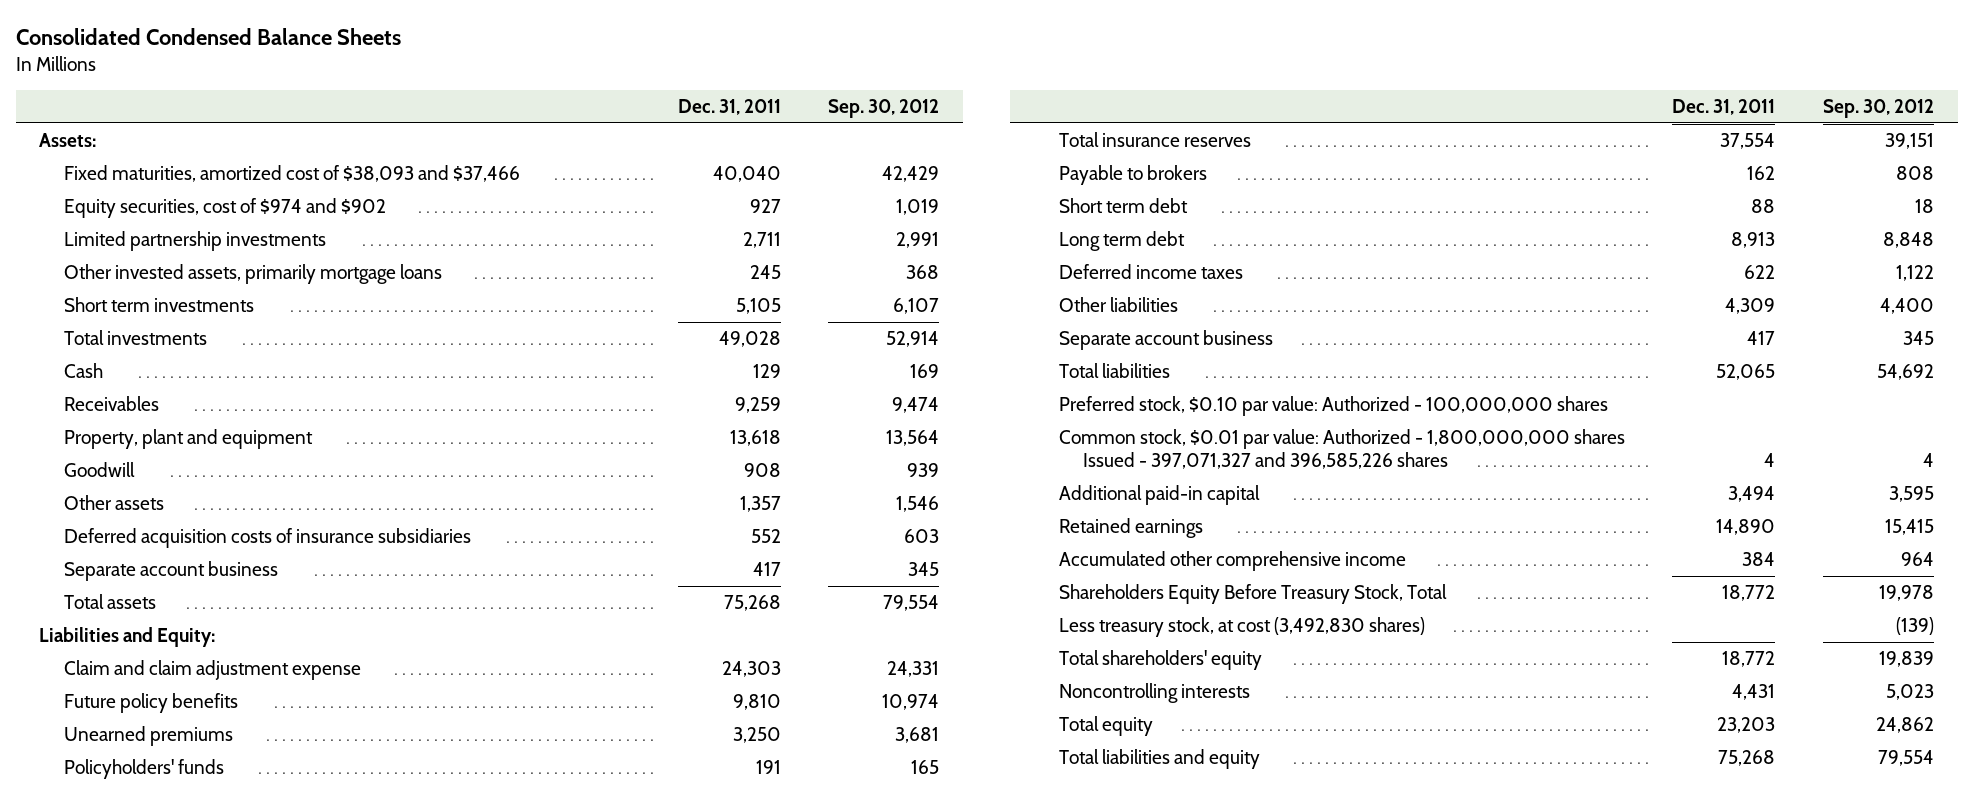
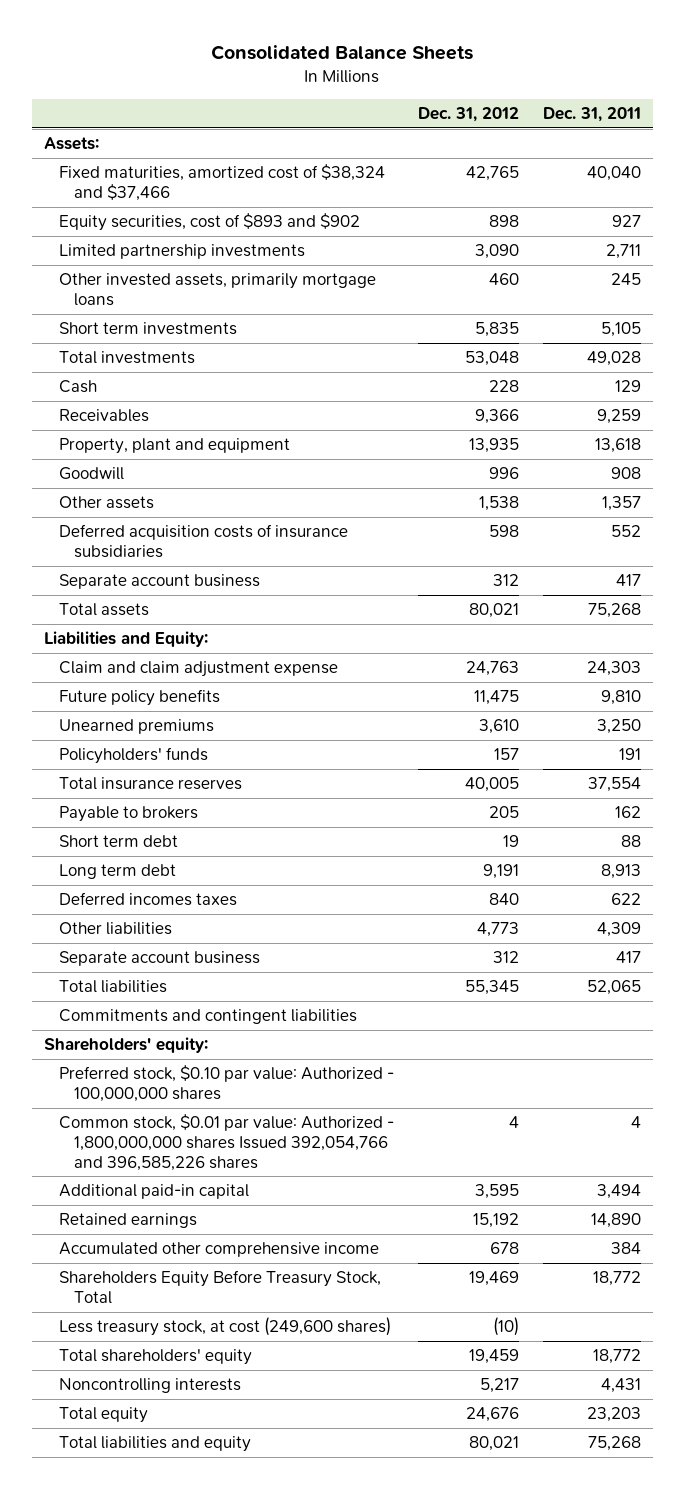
- Consolidated Condensed Balance Sheets
+ Consolidated Balance Sheets
- | Dec. 31, 2011 | Sep. 30, 2012
+ | Dec. 31, 2012 | Dec. 31, 2011
- Fixed maturities, amortized cost of $38,093 and $37,466 | 40,040 | 42,429
- Equity securities, cost of $974 and $902 | 927 | 1,019
+ Fixed maturities, amortized cost of $38,324 and $37,466 | 42,765 | 40,040
+ Equity securities, cost of $893 and $902 | 898 | 927
- Deferred income taxes | 622 | 1,122
+ Deferred incomes taxes | 840 | 622
+ Commitments and contingent liabilities
+ Shareholders' equity:
- Common stock, $0.01 par value: Authorized - 1,800,000,000 shares Issued - 397,071,327 and 396,585,226 shares | 4 | 4
+ Common stock, $0.01 par value: Authorized - 1,800,000,000 shares Issued 392,054,766 and 396,585,226 shares | 4 | 4
- Less treasury stock, at cost (3,492,830 shares) | | (139)
+ Less treasury stock, at cost (249,600 shares) | (10) |

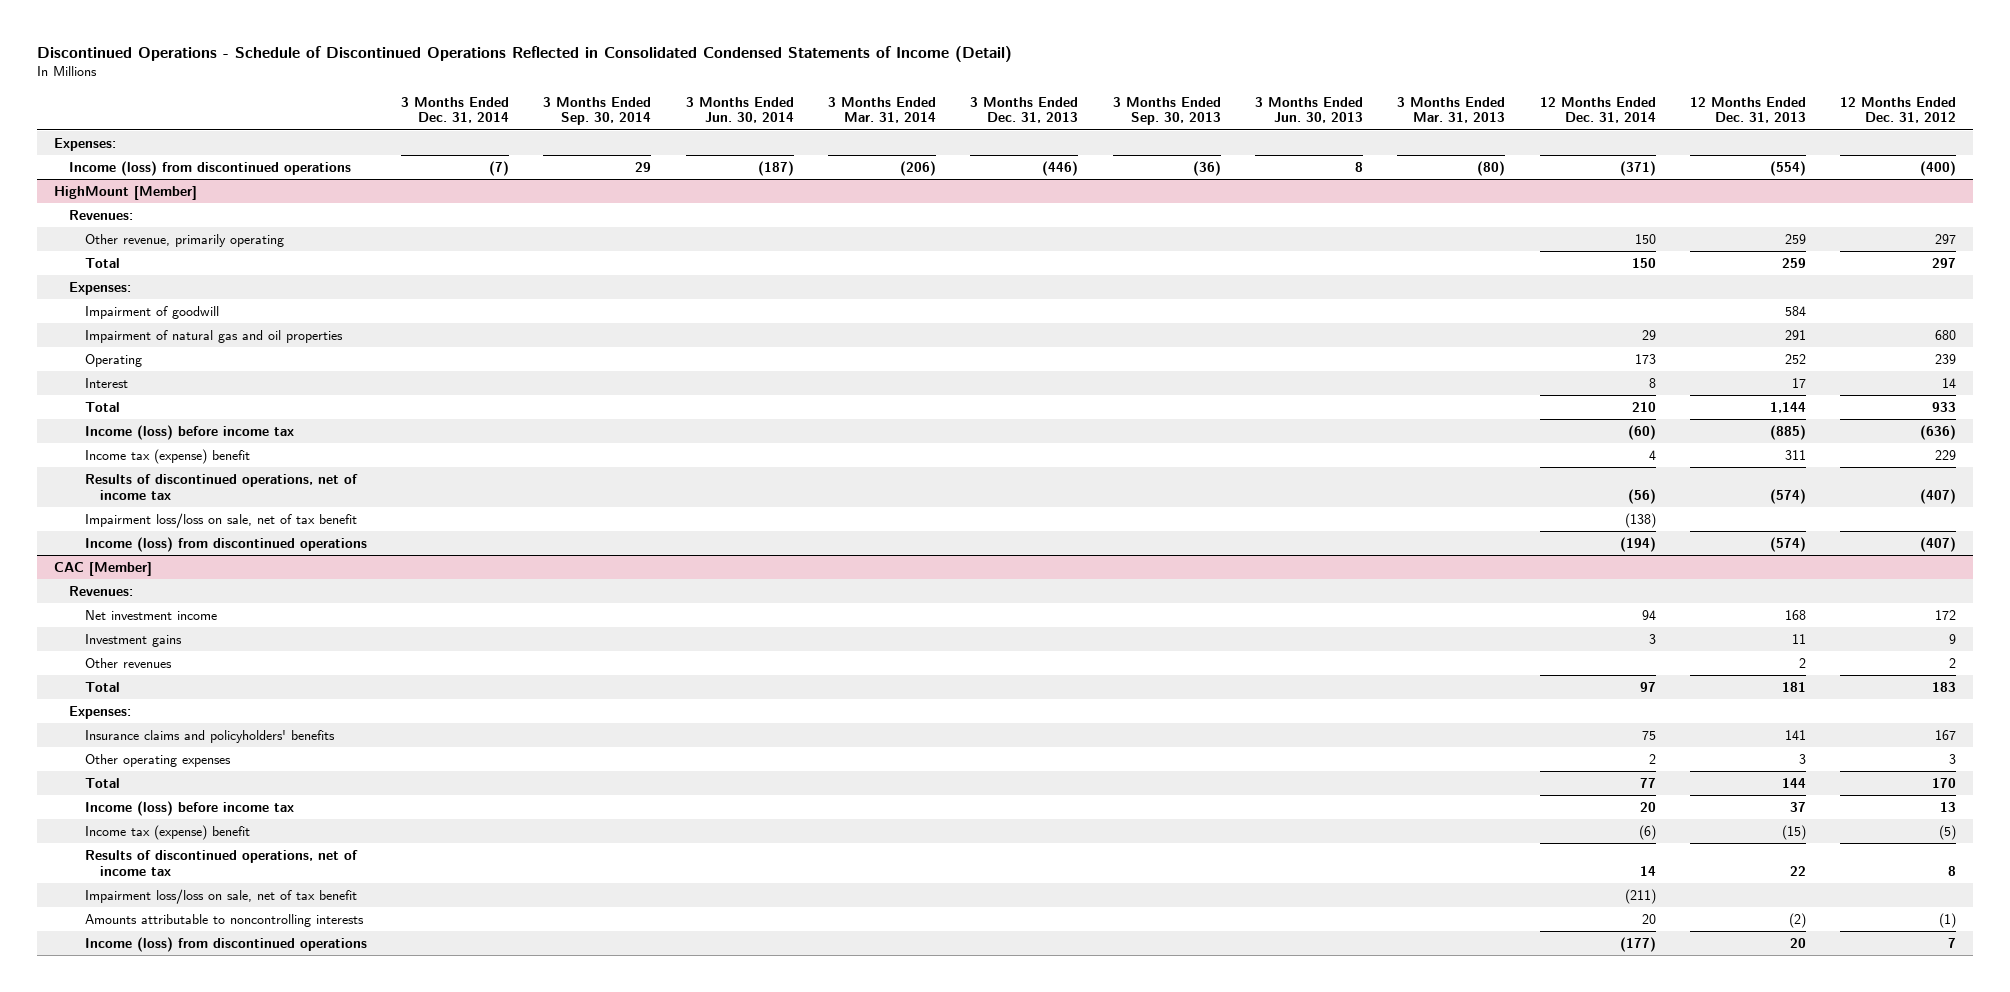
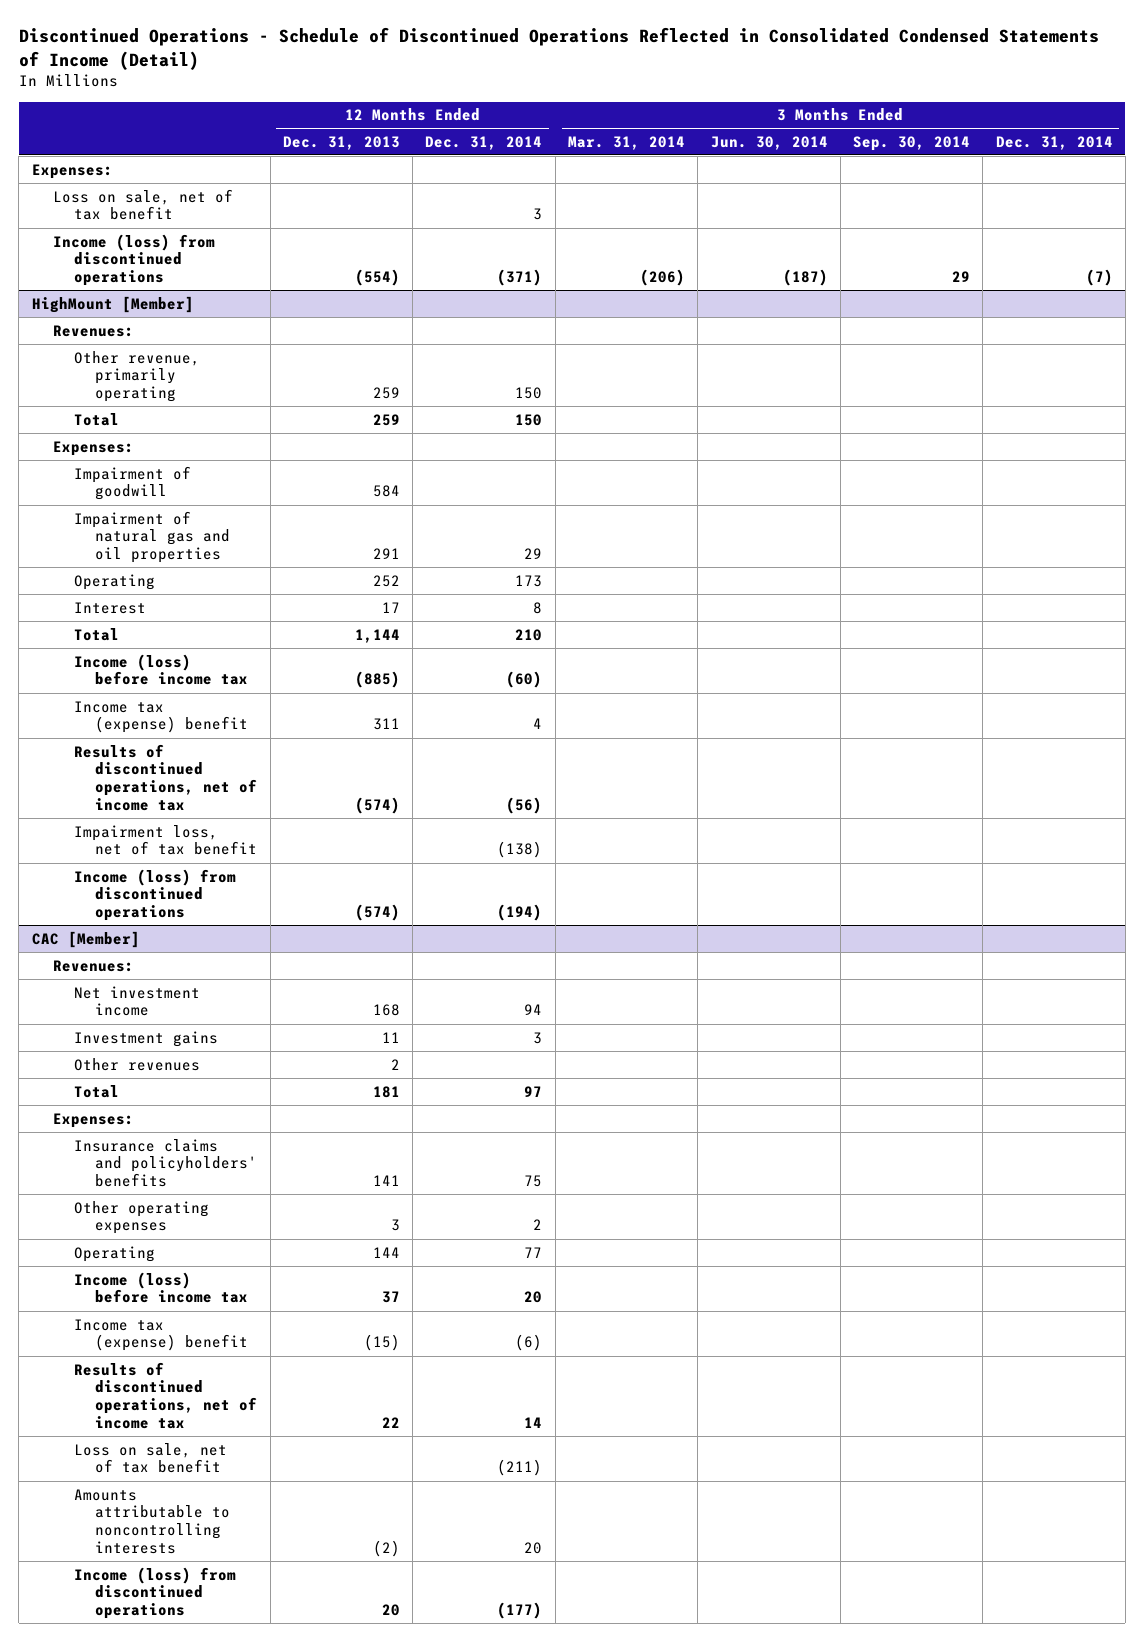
- | 3 Months Ended Dec. 31, 2014 | 3 Months Ended Sep. 30, 2014 | 3 Months Ended Jun. 30, 2014 | 3 Months Ended Mar. 31, 2014 | 3 Months Ended Dec. 31, 2013 | 3 Months Ended Sep. 30, 2013 | 3 Months Ended Jun. 30, 2013 | 3 Months Ended Mar. 31, 2013 | 12 Months Ended Dec. 31, 2014 | 12 Months Ended Dec. 31, 2013 | 12 Months Ended Dec. 31, 2012
+ | 12 Months Ended Dec. 31, 2013 | 12 Months Ended Dec. 31, 2014 | 3 Months Ended Mar. 31, 2014 | 3 Months Ended Jun. 30, 2014 | 3 Months Ended Sep. 30, 2014 | 3 Months Ended Dec. 31, 2014
+ Loss on sale, net of tax benefit | | 3 | | | |
@ HighMount [Member]
- Impairment loss/loss on sale, net of tax benefit | | | | | | | | | (138) | |
+ Impairment loss, net of tax benefit | | (138) | | | |
@ CAC [Member]
- Total | | | | | | | | | 77 | 144 | 170
+ Operating | 144 | 77 | | | |
- Impairment loss/loss on sale, net of tax benefit | | | | | | | | | (211) | |
+ Loss on sale, net of tax benefit | | (211) | | | |

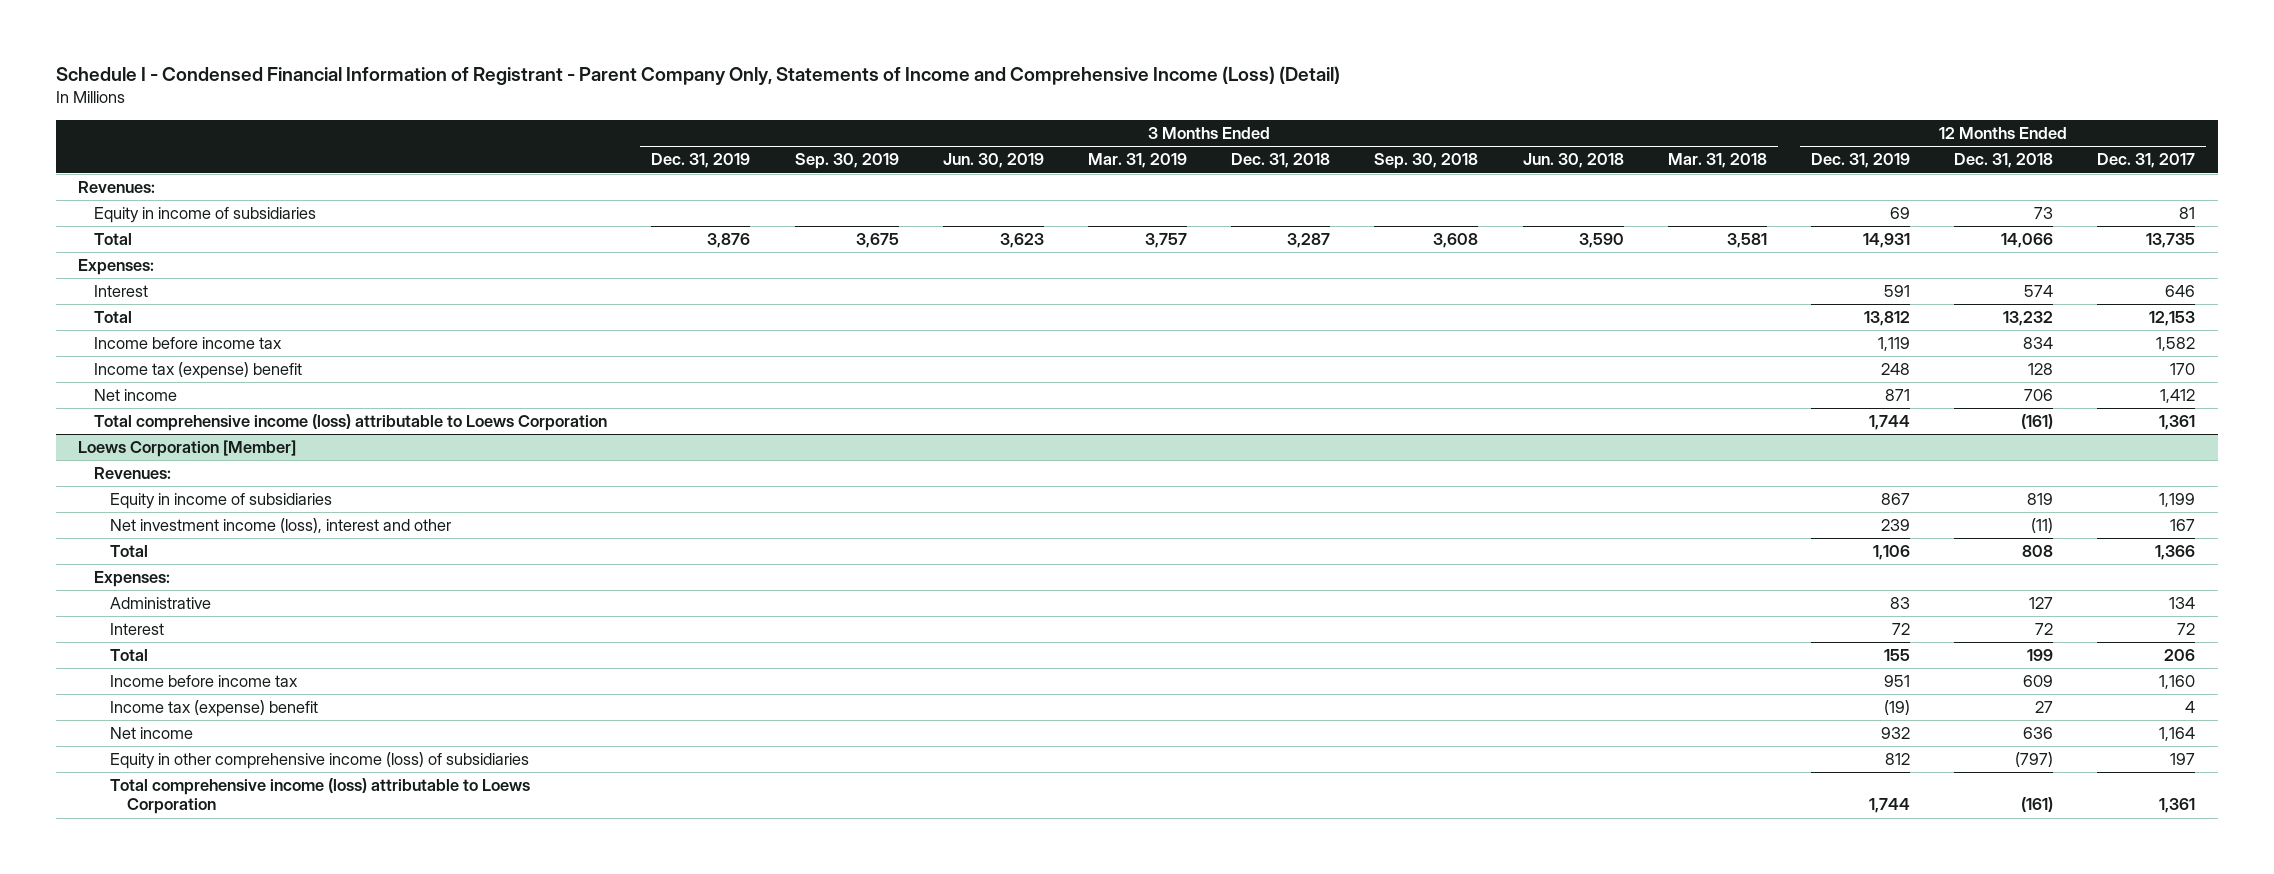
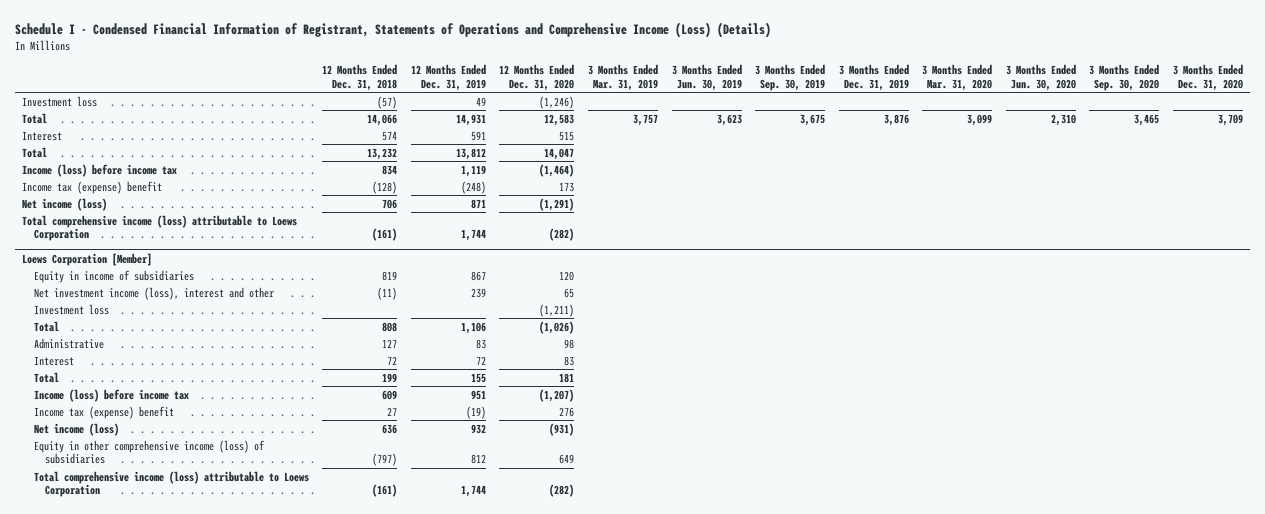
- Schedule I - Condensed Financial Information of Registrant - Parent Company Only, Statements of Income and Comprehensive Income (Loss) (Detail)
+ Schedule I - Condensed Financial Information of Registrant, Statements of Operations and Comprehensive Income (Loss) (Details)
- | 3 Months Ended Dec. 31, 2019 | 3 Months Ended Sep. 30, 2019 | 3 Months Ended Jun. 30, 2019 | 3 Months Ended Mar. 31, 2019 | 3 Months Ended Dec. 31, 2018 | 3 Months Ended Sep. 30, 2018 | 3 Months Ended Jun. 30, 2018 | 3 Months Ended Mar. 31, 2018 | 12 Months Ended Dec. 31, 2019 | 12 Months Ended Dec. 31, 2018 | 12 Months Ended Dec. 31, 2017
+ | 12 Months Ended Dec. 31, 2018 | 12 Months Ended Dec. 31, 2019 | 12 Months Ended Dec. 31, 2020 | 3 Months Ended Mar. 31, 2019 | 3 Months Ended Jun. 30, 2019 | 3 Months Ended Sep. 30, 2019 | 3 Months Ended Dec. 31, 2019 | 3 Months Ended Mar. 31, 2020 | 3 Months Ended Jun. 30, 2020 | 3 Months Ended Sep. 30, 2020 | 3 Months Ended Dec. 31, 2020
- Revenues:
- Equity in income of subsidiaries | | | | | | | | | 69 | 73 | 81
+ Investment loss | (57) | 49 | (1,246) | | | | | | | |
- Expenses:
- Income before income tax | | | | | | | | | 1,119 | 834 | 1,582
- Income tax (expense) benefit | | | | | | | | | 248 | 128 | 170
- Net income | | | | | | | | | 871 | 706 | 1,412
+ Income (loss) before income tax | 834 | 1,119 | (1,464) | | | | | | | |
+ Income tax (expense) benefit | (128) | (248) | 173 | | | | | | | |
+ Net income (loss) | 706 | 871 | (1,291) | | | | | | | |
@ Loews Corporation [Member]
- Revenues:
+ Investment loss | | | (1,211) | | | | | | | |
- Expenses:
- Income before income tax | | | | | | | | | 951 | 609 | 1,160
+ Income (loss) before income tax | 609 | 951 | (1,207) | | | | | | | |
- Net income | | | | | | | | | 932 | 636 | 1,164
+ Net income (loss) | 636 | 932 | (931) | | | | | | | |

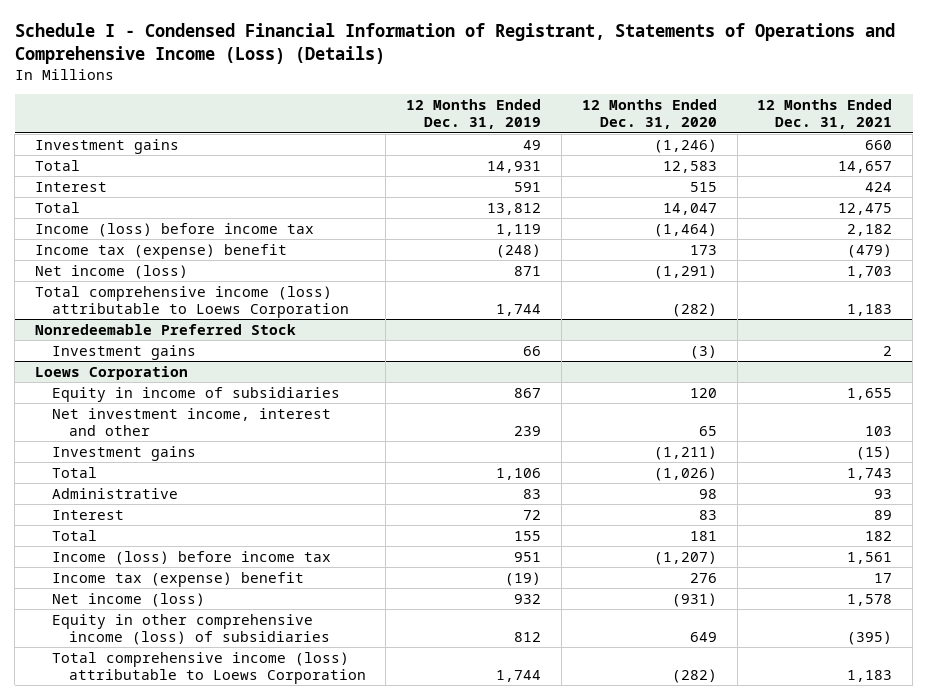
- | 12 Months Ended Dec. 31, 2018 | 12 Months Ended Dec. 31, 2019 | 12 Months Ended Dec. 31, 2020 | 3 Months Ended Mar. 31, 2019 | 3 Months Ended Jun. 30, 2019 | 3 Months Ended Sep. 30, 2019 | 3 Months Ended Dec. 31, 2019 | 3 Months Ended Mar. 31, 2020 | 3 Months Ended Jun. 30, 2020 | 3 Months Ended Sep. 30, 2020 | 3 Months Ended Dec. 31, 2020
+ | 12 Months Ended Dec. 31, 2019 | 12 Months Ended Dec. 31, 2020 | 12 Months Ended Dec. 31, 2021
- Investment loss | (57) | 49 | (1,246) | | | | | | | |
+ Investment gains | 49 | (1,246) | 660
- Loews Corporation [Member]
+ Nonredeemable Preferred Stock
+ Investment gains | 66 | (3) | 2
+ Loews Corporation
- Net investment income (loss), interest and other | (11) | 239 | 65 | | | | | | | |
- Investment loss | | | (1,211) | | | | | | | |
+ Net investment income, interest and other | 239 | 65 | 103
+ Investment gains | | (1,211) | (15)

